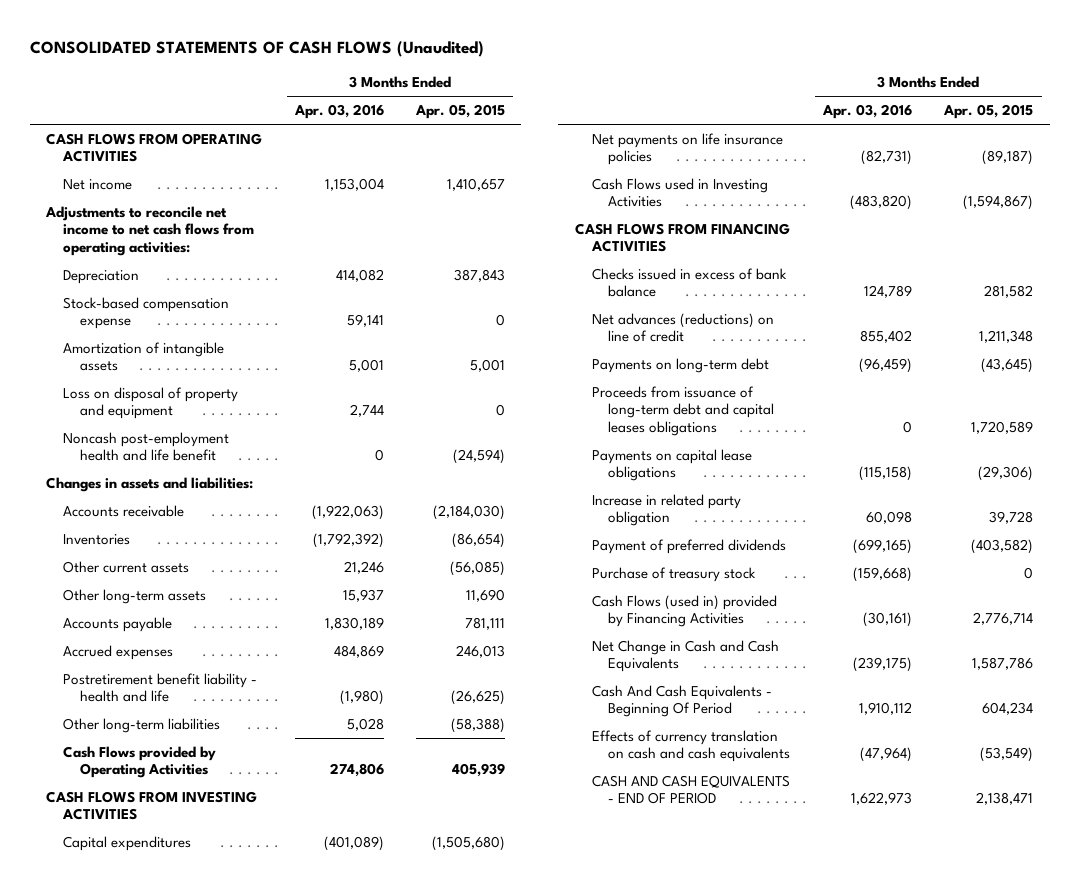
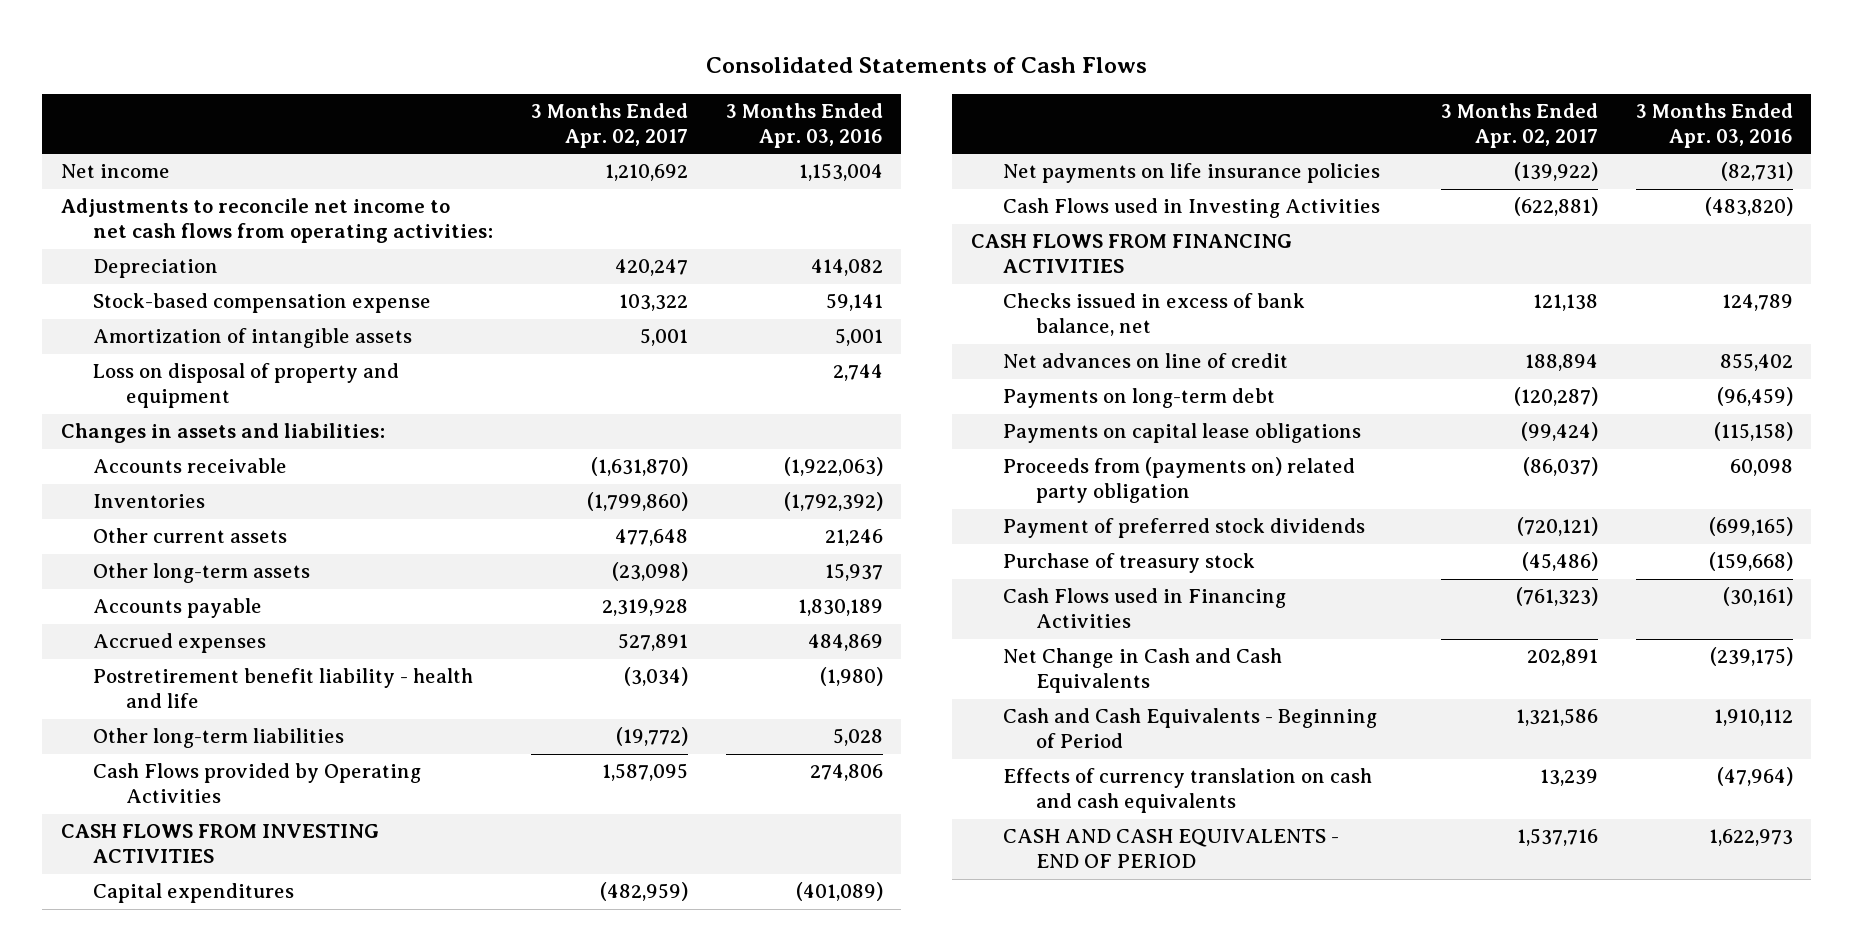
- CONSOLIDATED STATEMENTS OF CASH FLOWS (Unaudited)
+ Consolidated Statements of Cash Flows
- | 3 Months Ended Apr. 03, 2016 | 3 Months Ended Apr. 05, 2015
+ | 3 Months Ended Apr. 02, 2017 | 3 Months Ended Apr. 03, 2016
- CASH FLOWS FROM OPERATING ACTIVITIES
- Noncash post-employment health and life benefit | 0 | (24,594)
- Checks issued in excess of bank balance | 124,789 | 281,582
- Net advances (reductions) on line of credit | 855,402 | 1,211,348
+ Checks issued in excess of bank balance, net | 121,138 | 124,789
+ Net advances on line of credit | 188,894 | 855,402
- Proceeds from issuance of long-term debt and capital leases obligations | 0 | 1,720,589
- Increase in related party obligation | 60,098 | 39,728
- Payment of preferred dividends | (699,165) | (403,582)
+ Proceeds from (payments on) related party obligation | (86,037) | 60,098
+ Payment of preferred stock dividends | (720,121) | (699,165)
- Cash Flows (used in) provided by Financing Activities | (30,161) | 2,776,714
+ Cash Flows used in Financing Activities | (761,323) | (30,161)
- Cash And Cash Equivalents - Beginning Of Period | 1,910,112 | 604,234
+ Cash and Cash Equivalents - Beginning of Period | 1,321,586 | 1,910,112

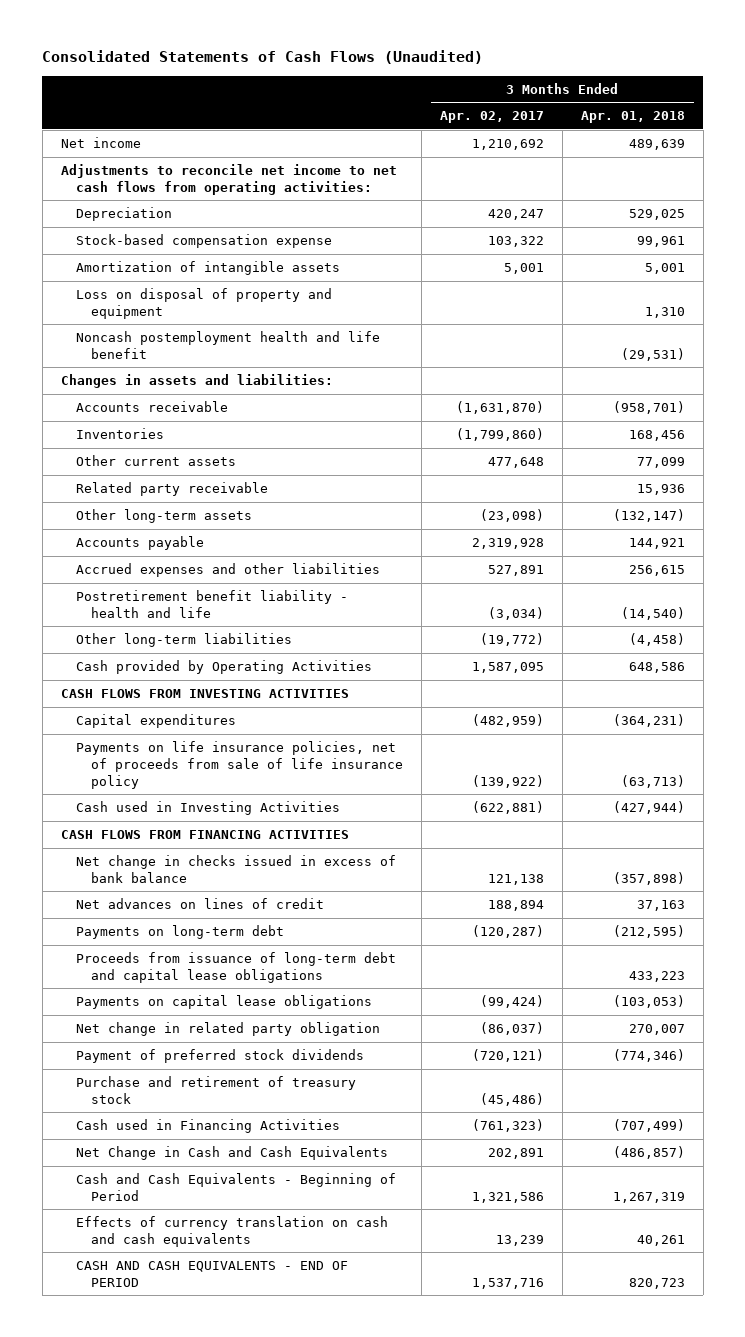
- Consolidated Statements of Cash Flows
+ Consolidated Statements of Cash Flows (Unaudited)
- | 3 Months Ended Apr. 02, 2017 | 3 Months Ended Apr. 03, 2016
+ | 3 Months Ended Apr. 02, 2017 | 3 Months Ended Apr. 01, 2018
+ Noncash postemployment health and life benefit | | (29,531)
+ Related party receivable | | 15,936
- Accrued expenses | 527,891 | 484,869
+ Accrued expenses and other liabilities | 527,891 | 256,615
- Cash Flows provided by Operating Activities | 1,587,095 | 274,806
+ Cash provided by Operating Activities | 1,587,095 | 648,586
- Net payments on life insurance policies | (139,922) | (82,731)
- Cash Flows used in Investing Activities | (622,881) | (483,820)
+ Payments on life insurance policies, net of proceeds from sale of life insurance policy | (139,922) | (63,713)
+ Cash used in Investing Activities | (622,881) | (427,944)
- Checks issued in excess of bank balance, net | 121,138 | 124,789
- Net advances on line of credit | 188,894 | 855,402
+ Net change in checks issued in excess of bank balance | 121,138 | (357,898)
+ Net advances on lines of credit | 188,894 | 37,163
+ Proceeds from issuance of long-term debt and capital lease obligations | | 433,223
- Proceeds from (payments on) related party obligation | (86,037) | 60,098
+ Net change in related party obligation | (86,037) | 270,007
- Purchase of treasury stock | (45,486) | (159,668)
- Cash Flows used in Financing Activities | (761,323) | (30,161)
+ Purchase and retirement of treasury stock | (45,486) |
+ Cash used in Financing Activities | (761,323) | (707,499)

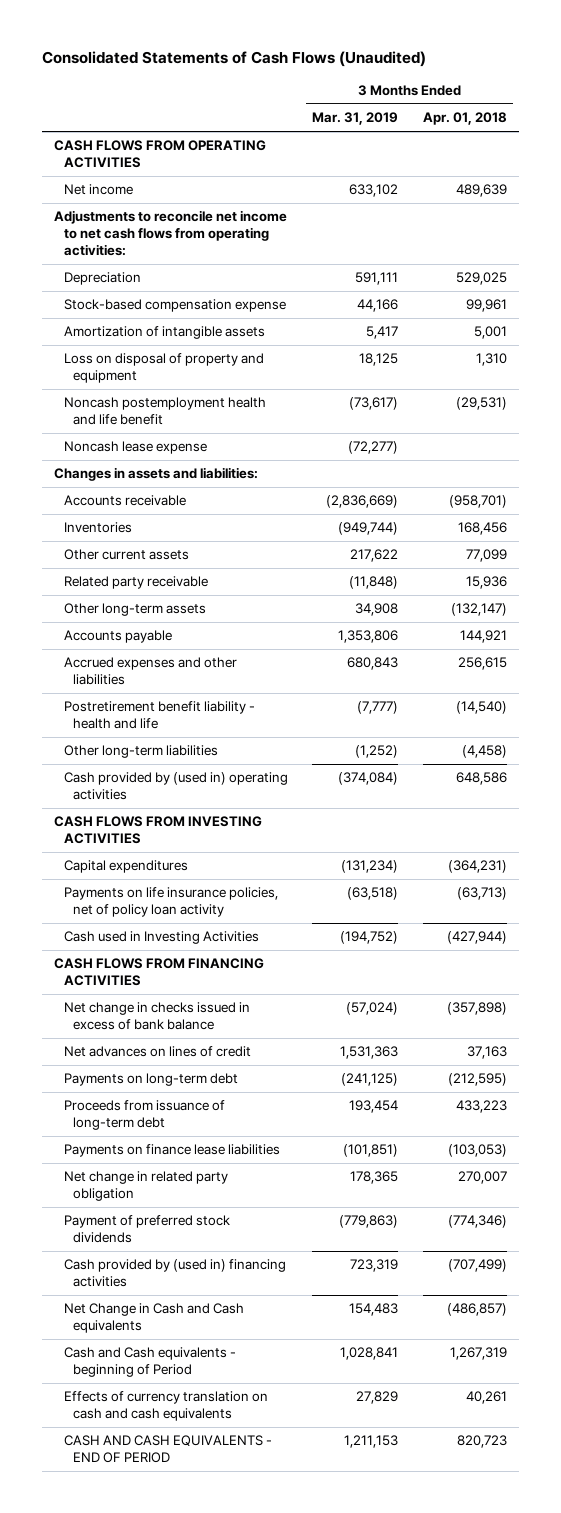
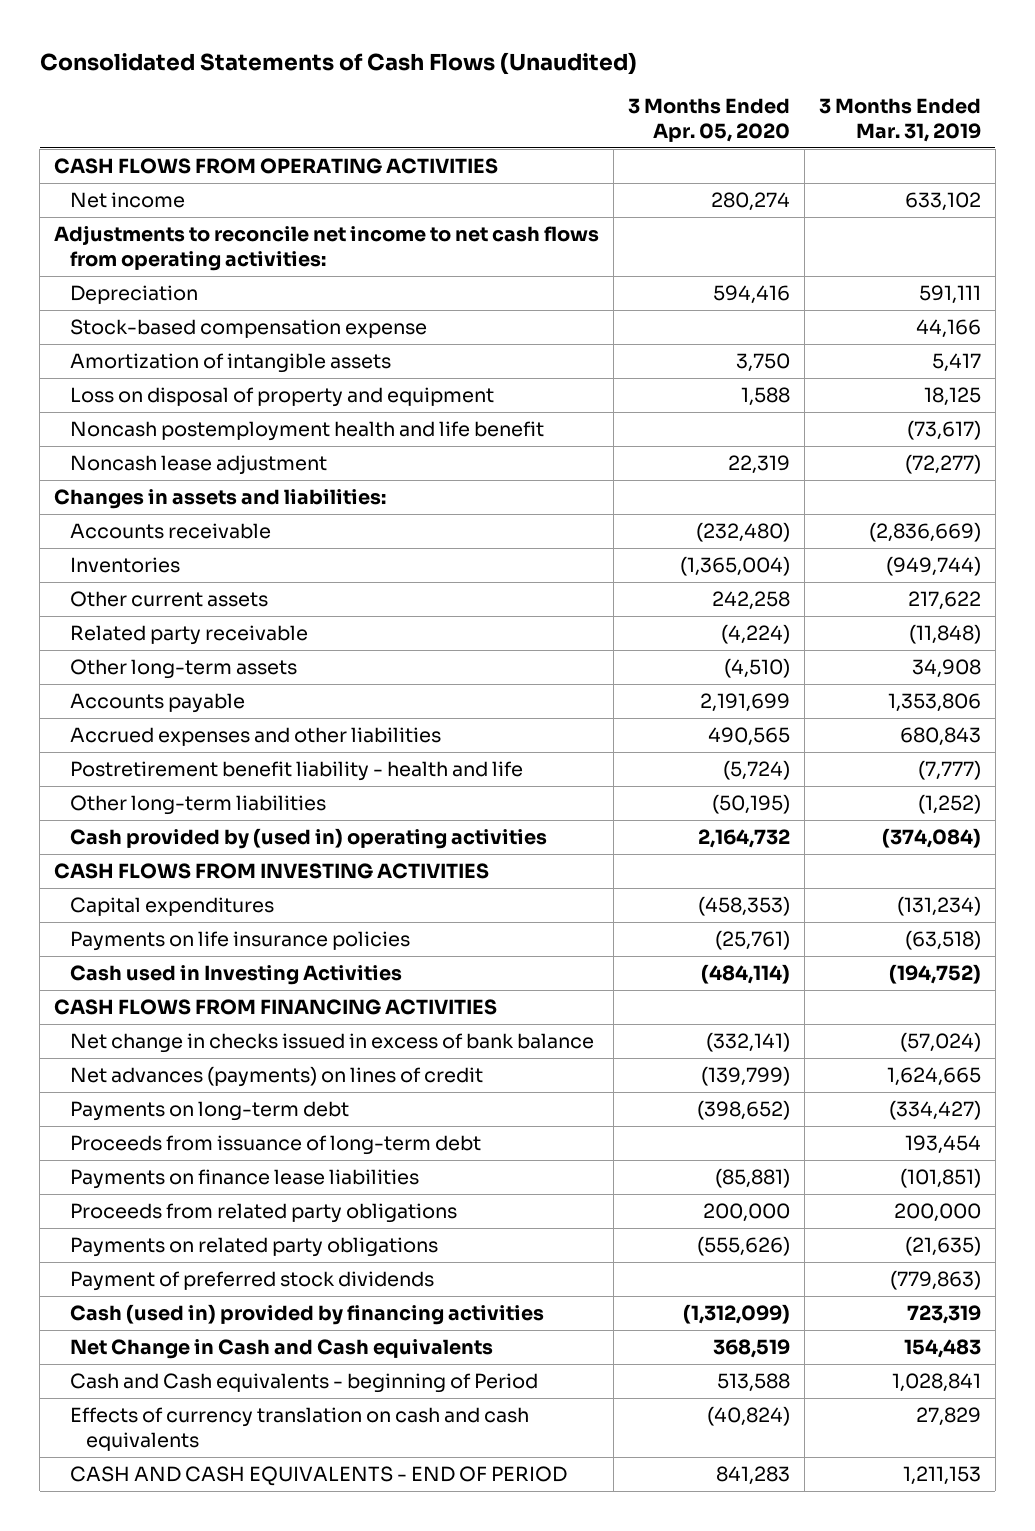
- | 3 Months Ended Mar. 31, 2019 | 3 Months Ended Apr. 01, 2018
+ | 3 Months Ended Apr. 05, 2020 | 3 Months Ended Mar. 31, 2019
- Noncash lease expense | (72,277) |
+ Noncash lease adjustment | 22,319 | (72,277)
- Payments on life insurance policies, net of policy loan activity | (63,518) | (63,713)
+ Payments on life insurance policies | (25,761) | (63,518)
- Net advances on lines of credit | 1,531,363 | 37,163
- Payments on long-term debt | (241,125) | (212,595)
+ Net advances (payments) on lines of credit | (139,799) | 1,624,665
+ Payments on long-term debt | (398,652) | (334,427)
- Net change in related party obligation | 178,365 | 270,007
+ Proceeds from related party obligations | 200,000 | 200,000
+ Payments on related party obligations | (555,626) | (21,635)
- Cash provided by (used in) financing activities | 723,319 | (707,499)
+ Cash (used in) provided by financing activities | (1,312,099) | 723,319

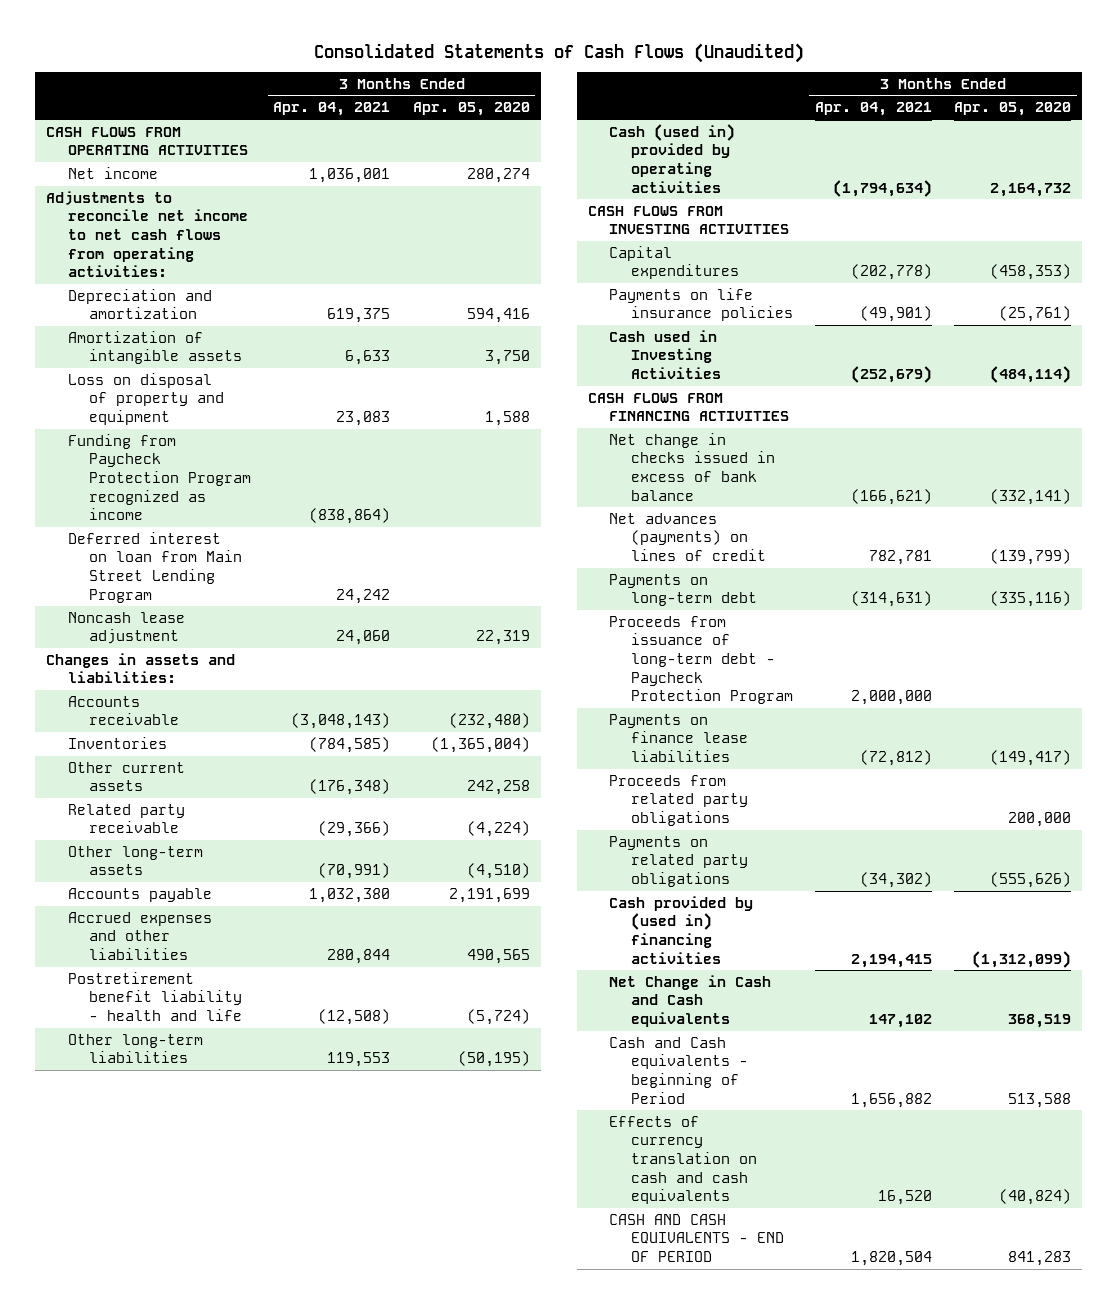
- | 3 Months Ended Apr. 05, 2020 | 3 Months Ended Mar. 31, 2019
+ | 3 Months Ended Apr. 04, 2021 | 3 Months Ended Apr. 05, 2020
- Depreciation | 594,416 | 591,111
- Stock-based compensation expense | | 44,166
+ Depreciation and amortization | 619,375 | 594,416
- Noncash postemployment health and life benefit | | (73,617)
+ Funding from Paycheck Protection Program recognized as income | (838,864) |
+ Deferred interest on loan from Main Street Lending Program | 24,242 |
- Cash provided by (used in) operating activities | 2,164,732 | (374,084)
+ Cash (used in) provided by operating activities | (1,794,634) | 2,164,732
- Payments on long-term debt | (398,652) | (334,427)
- Proceeds from issuance of long-term debt | | 193,454
- Payments on finance lease liabilities | (85,881) | (101,851)
+ Payments on long-term debt | (314,631) | (335,116)
+ Proceeds from issuance of long-term debt - Paycheck Protection Program | 2,000,000 |
+ Payments on finance lease liabilities | (72,812) | (149,417)
- Payment of preferred stock dividends | | (779,863)
- Cash (used in) provided by financing activities | (1,312,099) | 723,319
+ Cash provided by (used in) financing activities | 2,194,415 | (1,312,099)

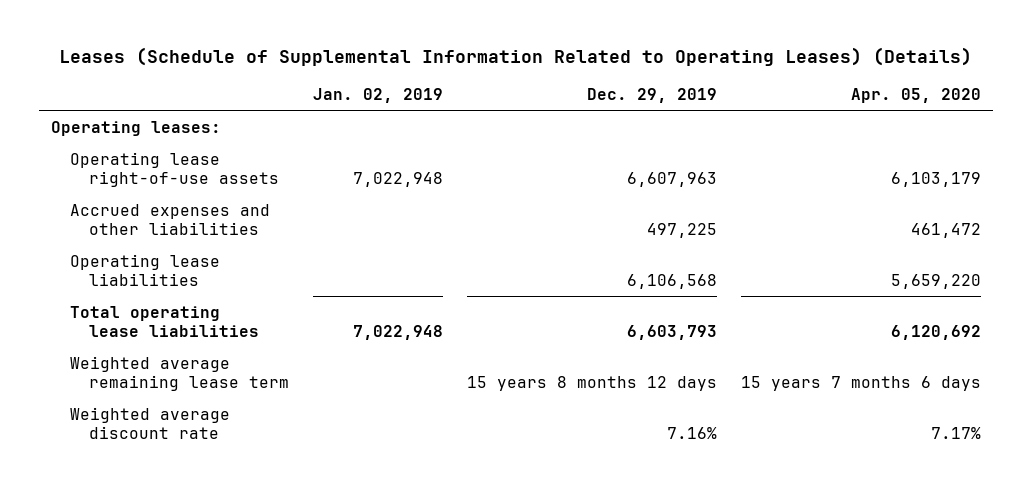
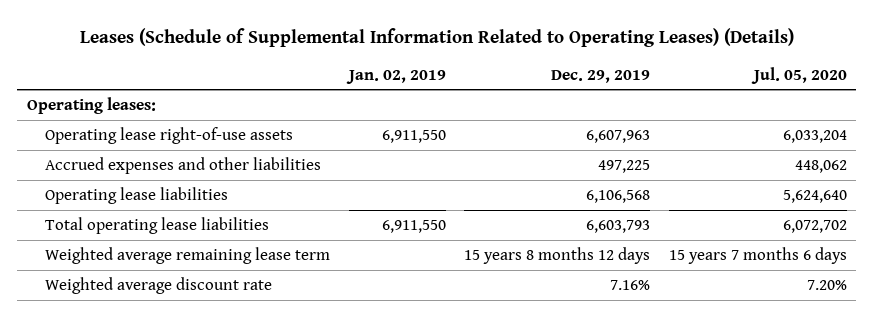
- | Jan. 02, 2019 | Dec. 29, 2019 | Apr. 05, 2020
+ | Jan. 02, 2019 | Dec. 29, 2019 | Jul. 05, 2020
- Operating lease right-of-use assets | 7,022,948 | 6,607,963 | 6,103,179
+ Operating lease right-of-use assets | 6,911,550 | 6,607,963 | 6,033,204
- Total operating lease liabilities | 7,022,948 | 6,603,793 | 6,120,692
+ Total operating lease liabilities | 6,911,550 | 6,603,793 | 6,072,702

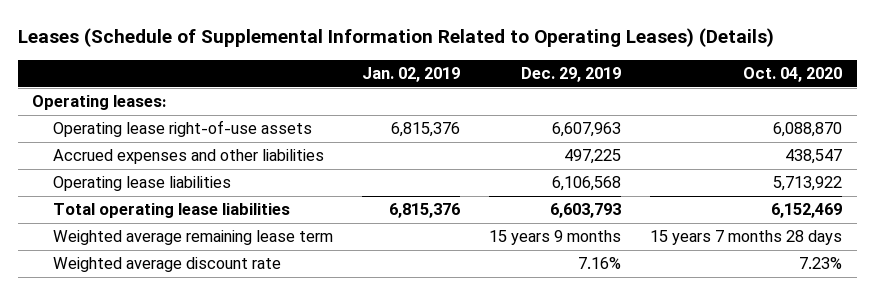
- | Jan. 02, 2019 | Dec. 29, 2019 | Jul. 05, 2020
+ | Jan. 02, 2019 | Dec. 29, 2019 | Oct. 04, 2020
- Operating lease right-of-use assets | 6,911,550 | 6,607,963 | 6,033,204
+ Operating lease right-of-use assets | 6,815,376 | 6,607,963 | 6,088,870
- Total operating lease liabilities | 6,911,550 | 6,603,793 | 6,072,702
- Weighted average remaining lease term | | 15 years 8 months 12 days | 15 years 7 months 6 days
+ Total operating lease liabilities | 6,815,376 | 6,603,793 | 6,152,469
+ Weighted average remaining lease term | | 15 years 9 months | 15 years 7 months 28 days

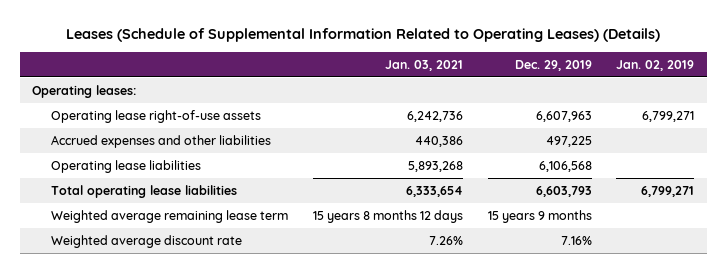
- | Jan. 02, 2019 | Dec. 29, 2019 | Oct. 04, 2020
+ | Jan. 03, 2021 | Dec. 29, 2019 | Jan. 02, 2019
- Operating lease right-of-use assets | 6,815,376 | 6,607,963 | 6,088,870
+ Operating lease right-of-use assets | 6,242,736 | 6,607,963 | 6,799,271
- Total operating lease liabilities | 6,815,376 | 6,603,793 | 6,152,469
+ Total operating lease liabilities | 6,333,654 | 6,603,793 | 6,799,271

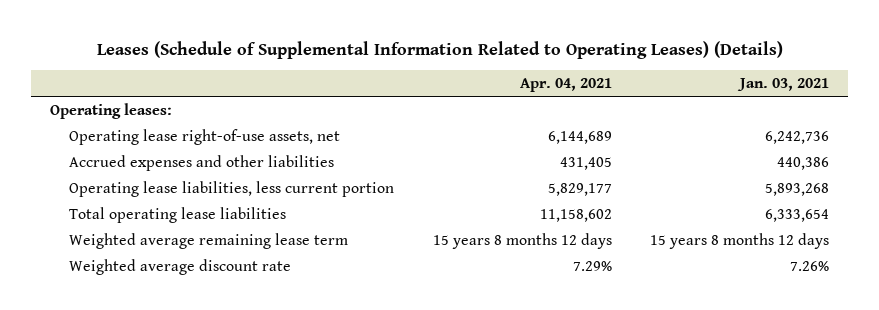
- | Jan. 03, 2021 | Dec. 29, 2019 | Jan. 02, 2019
+ | Apr. 04, 2021 | Jan. 03, 2021
- Operating lease right-of-use assets | 6,242,736 | 6,607,963 | 6,799,271
+ Operating lease right-of-use assets, net | 6,144,689 | 6,242,736
- Operating lease liabilities | 5,893,268 | 6,106,568 |
+ Operating lease liabilities, less current portion | 5,829,177 | 5,893,268

